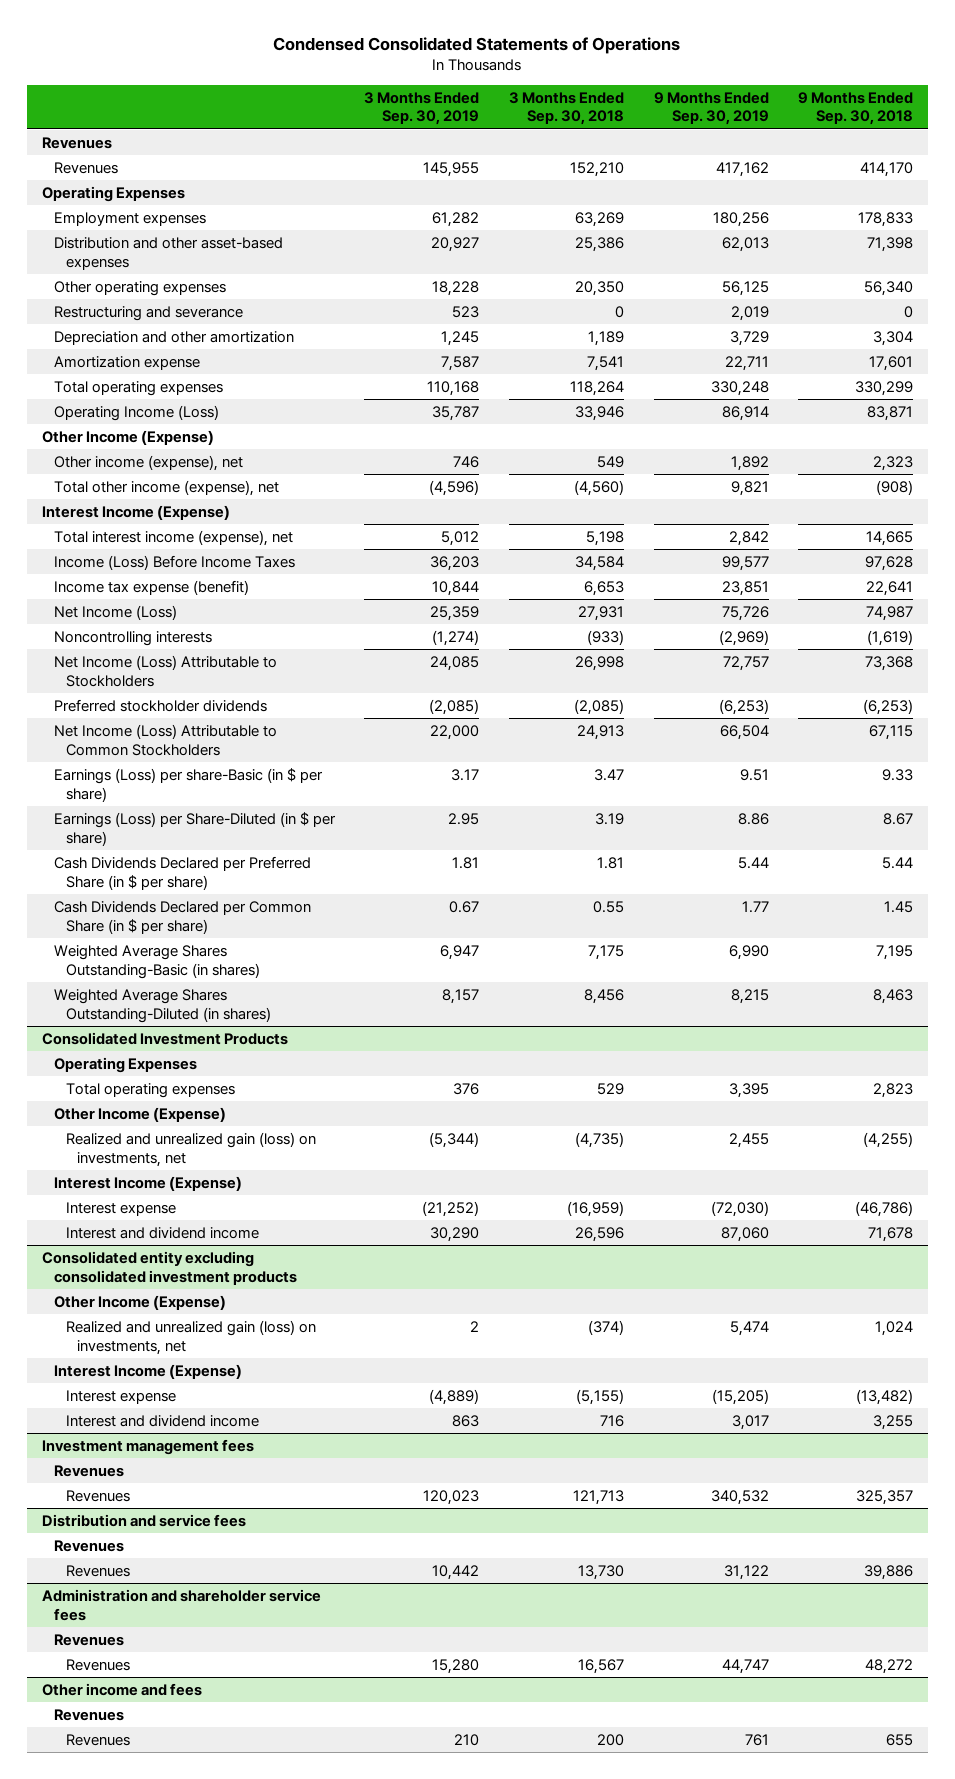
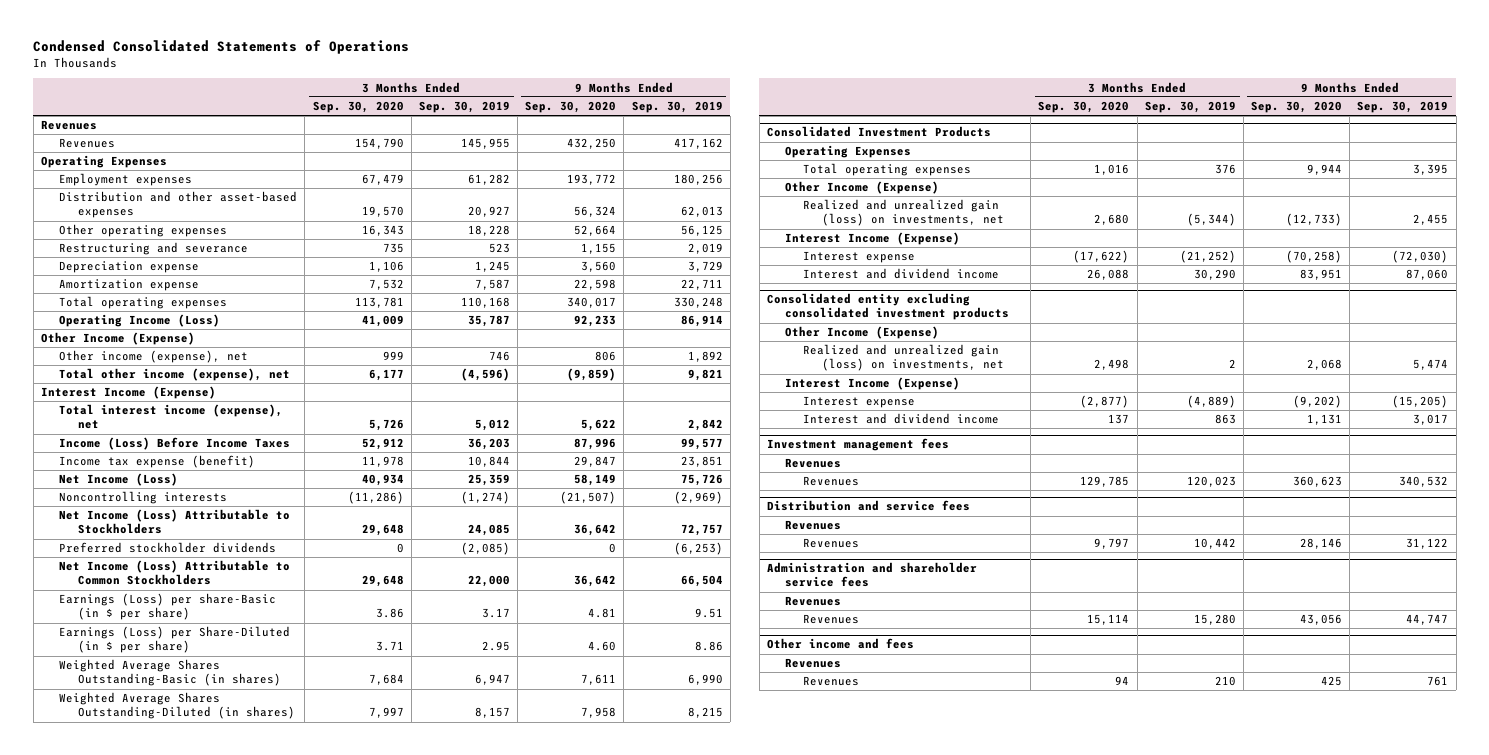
- | 3 Months Ended Sep. 30, 2019 | 3 Months Ended Sep. 30, 2018 | 9 Months Ended Sep. 30, 2019 | 9 Months Ended Sep. 30, 2018
+ | 3 Months Ended Sep. 30, 2020 | 3 Months Ended Sep. 30, 2019 | 9 Months Ended Sep. 30, 2020 | 9 Months Ended Sep. 30, 2019
- Depreciation and other amortization | 1,245 | 1,189 | 3,729 | 3,304
+ Depreciation expense | 1,106 | 1,245 | 3,560 | 3,729
- Cash Dividends Declared per Preferred Share (in $ per share) | 1.81 | 1.81 | 5.44 | 5.44
- Cash Dividends Declared per Common Share (in $ per share) | 0.67 | 0.55 | 1.77 | 1.45

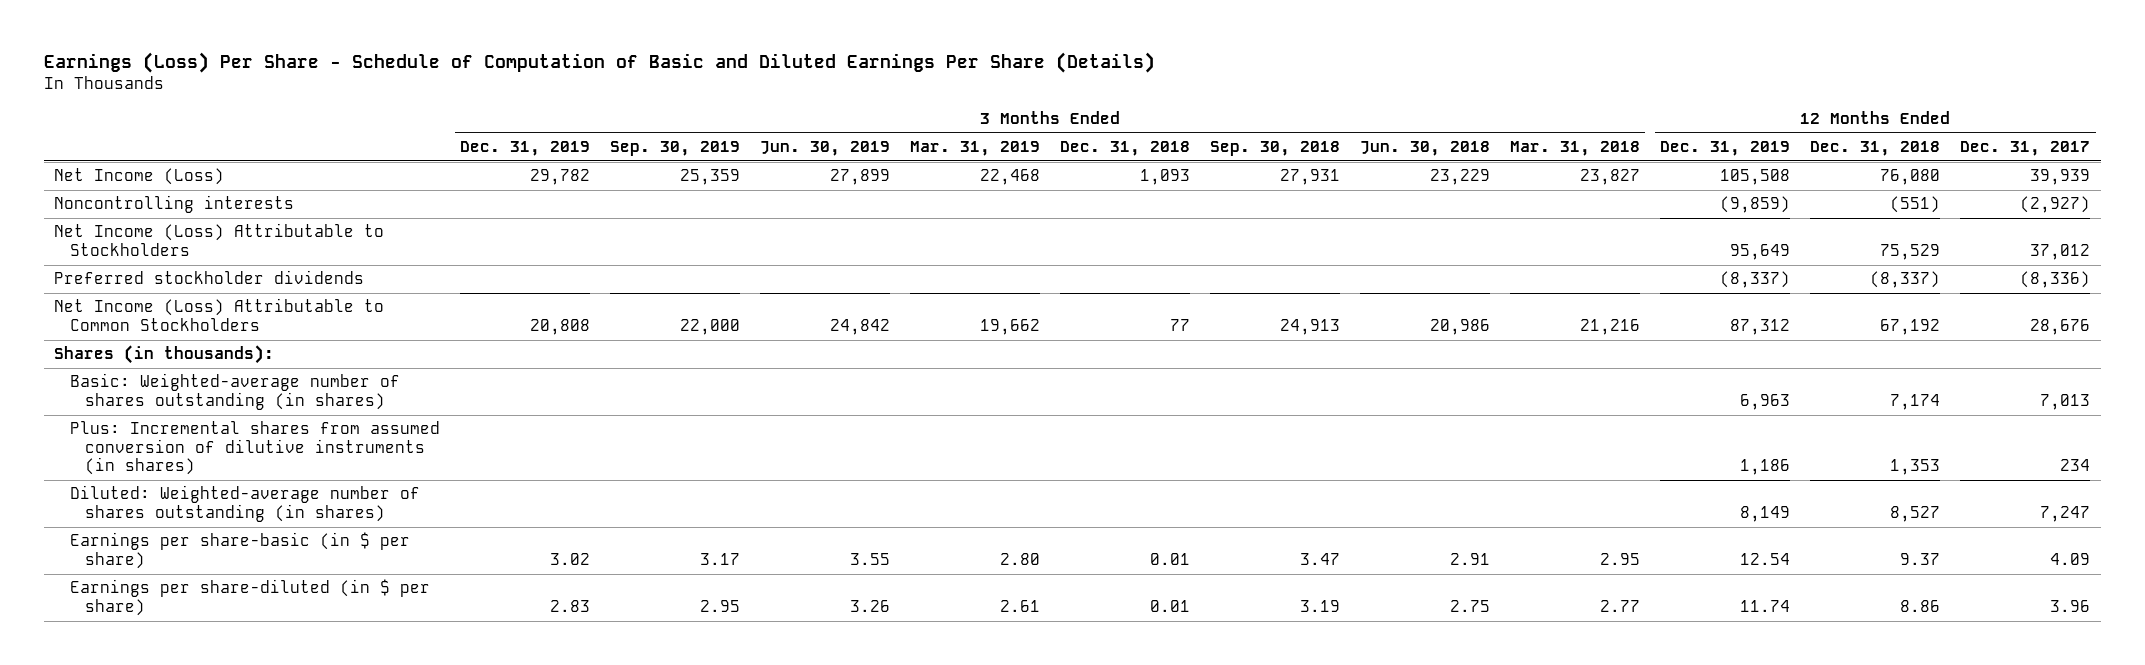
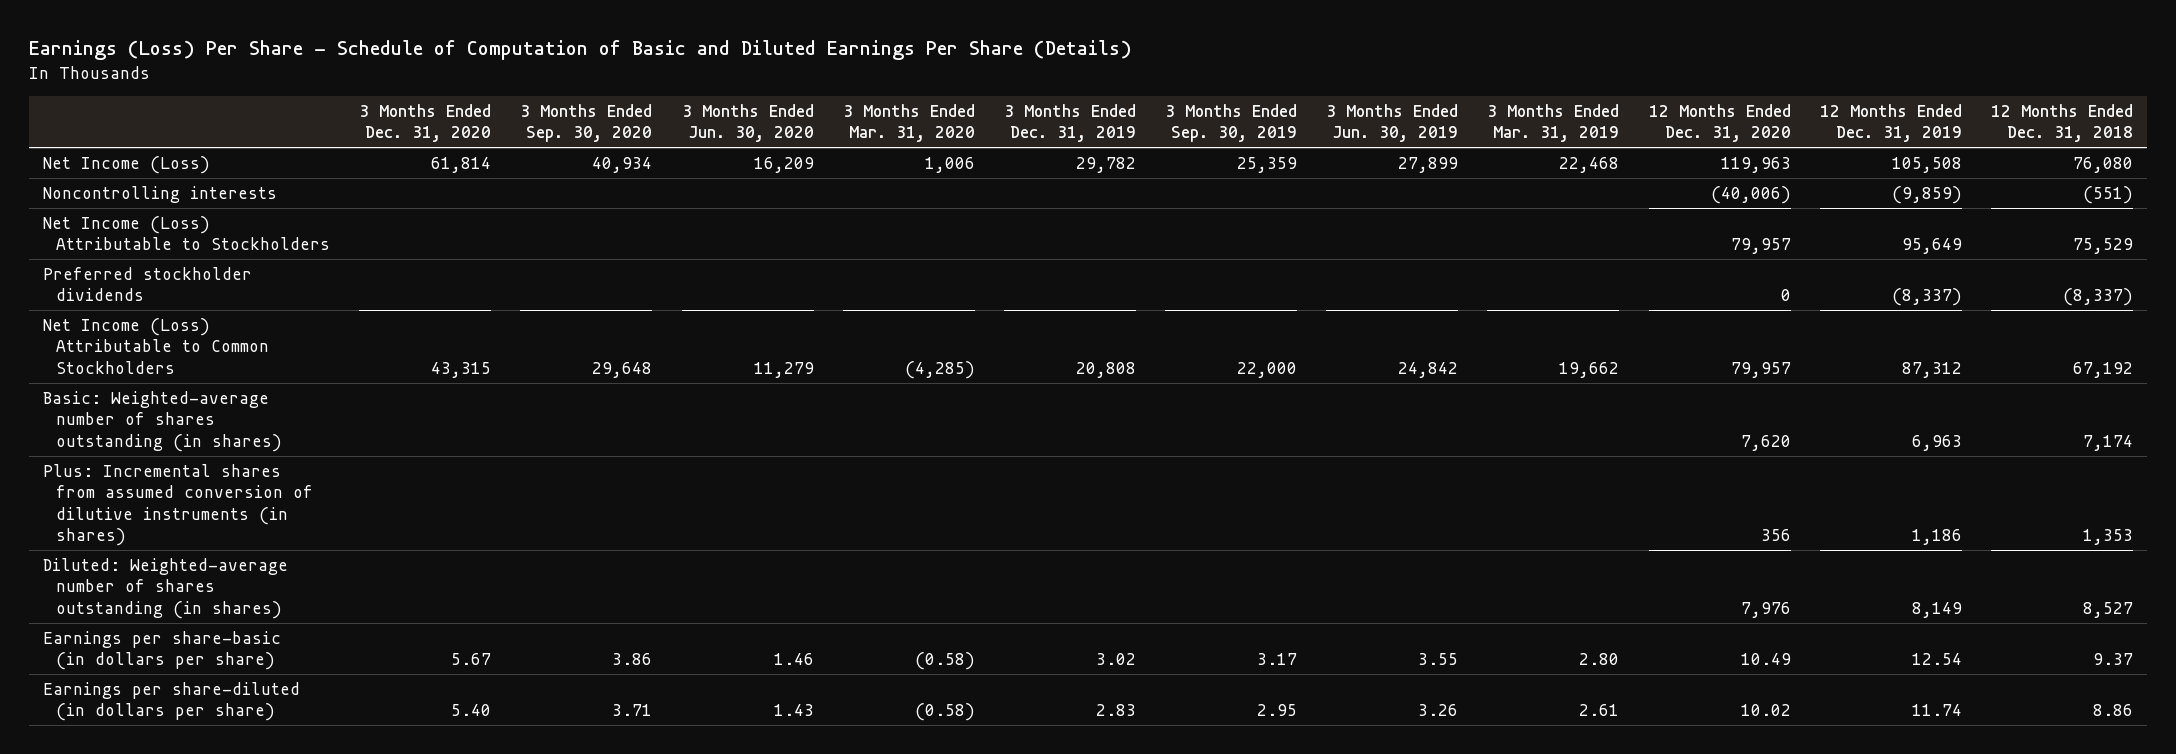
- | 3 Months Ended Dec. 31, 2019 | 3 Months Ended Sep. 30, 2019 | 3 Months Ended Jun. 30, 2019 | 3 Months Ended Mar. 31, 2019 | 3 Months Ended Dec. 31, 2018 | 3 Months Ended Sep. 30, 2018 | 3 Months Ended Jun. 30, 2018 | 3 Months Ended Mar. 31, 2018 | 12 Months Ended Dec. 31, 2019 | 12 Months Ended Dec. 31, 2018 | 12 Months Ended Dec. 31, 2017
+ | 3 Months Ended Dec. 31, 2020 | 3 Months Ended Sep. 30, 2020 | 3 Months Ended Jun. 30, 2020 | 3 Months Ended Mar. 31, 2020 | 3 Months Ended Dec. 31, 2019 | 3 Months Ended Sep. 30, 2019 | 3 Months Ended Jun. 30, 2019 | 3 Months Ended Mar. 31, 2019 | 12 Months Ended Dec. 31, 2020 | 12 Months Ended Dec. 31, 2019 | 12 Months Ended Dec. 31, 2018
- Shares (in thousands):
- Earnings per share-basic (in $ per share) | 3.02 | 3.17 | 3.55 | 2.80 | 0.01 | 3.47 | 2.91 | 2.95 | 12.54 | 9.37 | 4.09
- Earnings per share-diluted (in $ per share) | 2.83 | 2.95 | 3.26 | 2.61 | 0.01 | 3.19 | 2.75 | 2.77 | 11.74 | 8.86 | 3.96
+ Earnings per share-basic (in dollars per share) | 5.67 | 3.86 | 1.46 | (0.58) | 3.02 | 3.17 | 3.55 | 2.80 | 10.49 | 12.54 | 9.37
+ Earnings per share-diluted (in dollars per share) | 5.40 | 3.71 | 1.43 | (0.58) | 2.83 | 2.95 | 3.26 | 2.61 | 10.02 | 11.74 | 8.86

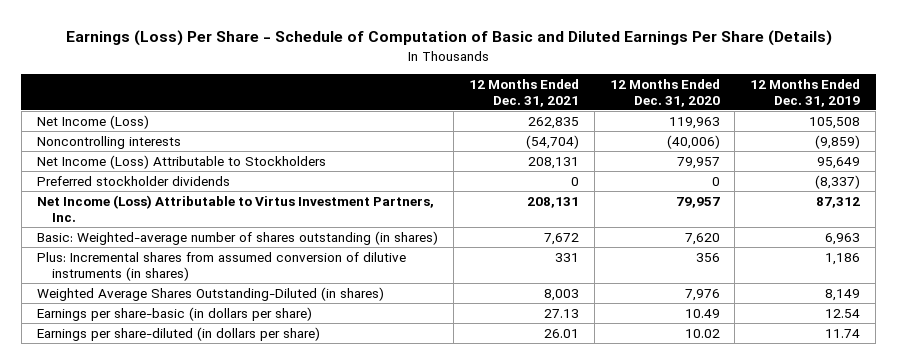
- | 3 Months Ended Dec. 31, 2020 | 3 Months Ended Sep. 30, 2020 | 3 Months Ended Jun. 30, 2020 | 3 Months Ended Mar. 31, 2020 | 3 Months Ended Dec. 31, 2019 | 3 Months Ended Sep. 30, 2019 | 3 Months Ended Jun. 30, 2019 | 3 Months Ended Mar. 31, 2019 | 12 Months Ended Dec. 31, 2020 | 12 Months Ended Dec. 31, 2019 | 12 Months Ended Dec. 31, 2018
+ | 12 Months Ended Dec. 31, 2021 | 12 Months Ended Dec. 31, 2020 | 12 Months Ended Dec. 31, 2019
- Net Income (Loss) Attributable to Common Stockholders | 43,315 | 29,648 | 11,279 | (4,285) | 20,808 | 22,000 | 24,842 | 19,662 | 79,957 | 87,312 | 67,192
+ Net Income (Loss) Attributable to Virtus Investment Partners, Inc. | 208,131 | 79,957 | 87,312
- Diluted: Weighted-average number of shares outstanding (in shares) | | | | | | | | | 7,976 | 8,149 | 8,527
+ Weighted Average Shares Outstanding-Diluted (in shares) | 8,003 | 7,976 | 8,149

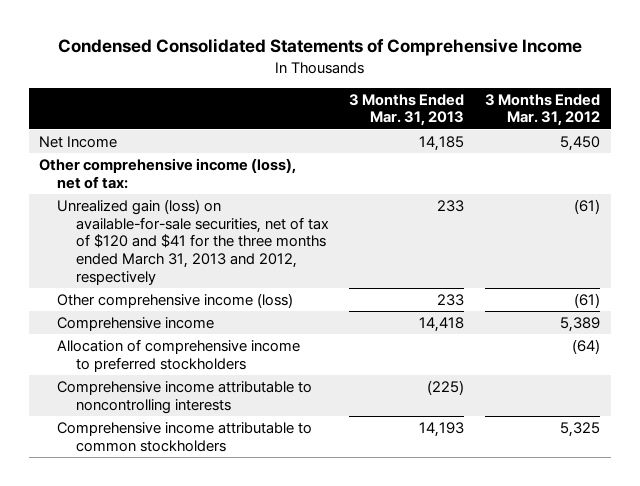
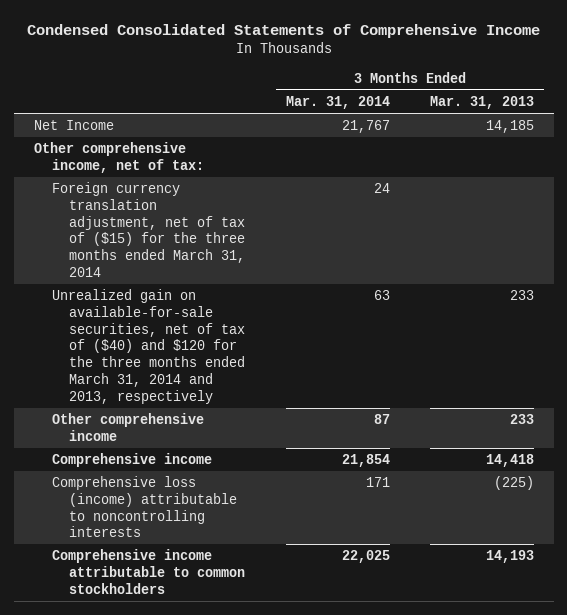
- | 3 Months Ended Mar. 31, 2013 | 3 Months Ended Mar. 31, 2012
+ | 3 Months Ended Mar. 31, 2014 | 3 Months Ended Mar. 31, 2013
- Other comprehensive income (loss), net of tax:
- Unrealized gain (loss) on available-for-sale securities, net of tax of $120 and $41 for the three months ended March 31, 2013 and 2012, respectively | 233 | (61)
- Other comprehensive income (loss) | 233 | (61)
+ Other comprehensive income, net of tax:
+ Foreign currency translation adjustment, net of tax of ($15) for the three months ended March 31, 2014 | 24 |
+ Unrealized gain on available-for-sale securities, net of tax of ($40) and $120 for the three months ended March 31, 2014 and 2013, respectively | 63 | 233
+ Other comprehensive income | 87 | 233
- Allocation of comprehensive income to preferred stockholders | | (64)
- Comprehensive income attributable to noncontrolling interests | (225) |
+ Comprehensive loss (income) attributable to noncontrolling interests | 171 | (225)

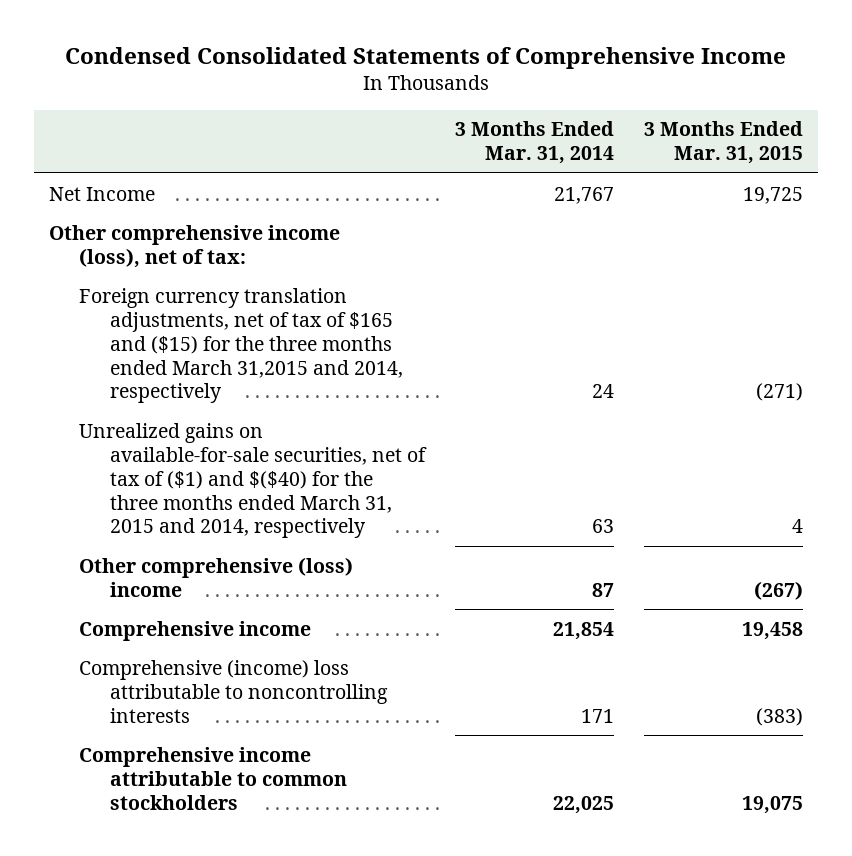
- | 3 Months Ended Mar. 31, 2014 | 3 Months Ended Mar. 31, 2013
+ | 3 Months Ended Mar. 31, 2014 | 3 Months Ended Mar. 31, 2015
- Other comprehensive income, net of tax:
- Foreign currency translation adjustment, net of tax of ($15) for the three months ended March 31, 2014 | 24 |
- Unrealized gain on available-for-sale securities, net of tax of ($40) and $120 for the three months ended March 31, 2014 and 2013, respectively | 63 | 233
- Other comprehensive income | 87 | 233
+ Other comprehensive income (loss), net of tax:
+ Foreign currency translation adjustments, net of tax of $165 and ($15) for the three months ended March 31,2015 and 2014, respectively | 24 | (271)
+ Unrealized gains on available-for-sale securities, net of tax of ($1) and $($40) for the three months ended March 31, 2015 and 2014, respectively | 63 | 4
+ Other comprehensive (loss) income | 87 | (267)
- Comprehensive loss (income) attributable to noncontrolling interests | 171 | (225)
+ Comprehensive (income) loss attributable to noncontrolling interests | 171 | (383)

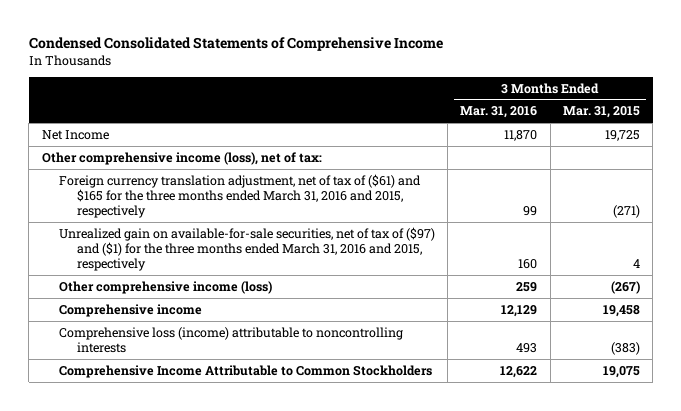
- | 3 Months Ended Mar. 31, 2014 | 3 Months Ended Mar. 31, 2015
+ | 3 Months Ended Mar. 31, 2016 | 3 Months Ended Mar. 31, 2015
- Foreign currency translation adjustments, net of tax of $165 and ($15) for the three months ended March 31,2015 and 2014, respectively | 24 | (271)
- Unrealized gains on available-for-sale securities, net of tax of ($1) and $($40) for the three months ended March 31, 2015 and 2014, respectively | 63 | 4
- Other comprehensive (loss) income | 87 | (267)
+ Foreign currency translation adjustment, net of tax of ($61) and $165 for the three months ended March 31, 2016 and 2015, respectively | 99 | (271)
+ Unrealized gain on available-for-sale securities, net of tax of ($97) and ($1) for the three months ended March 31, 2016 and 2015, respectively | 160 | 4
+ Other comprehensive income (loss) | 259 | (267)
- Comprehensive (income) loss attributable to noncontrolling interests | 171 | (383)
- Comprehensive income attributable to common stockholders | 22,025 | 19,075
+ Comprehensive loss (income) attributable to noncontrolling interests | 493 | (383)
+ Comprehensive Income Attributable to Common Stockholders | 12,622 | 19,075

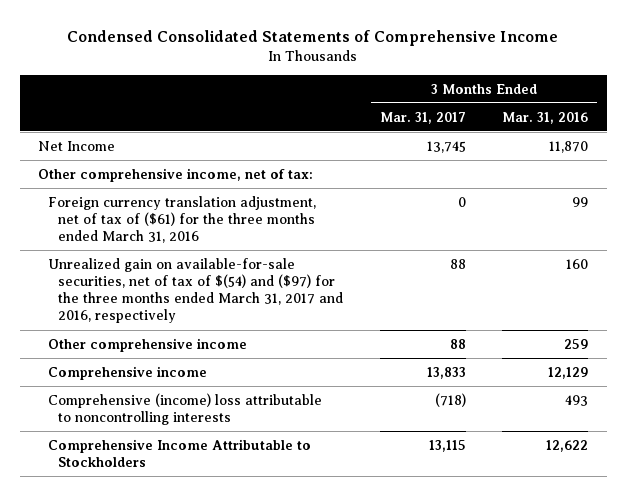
- | 3 Months Ended Mar. 31, 2016 | 3 Months Ended Mar. 31, 2015
+ | 3 Months Ended Mar. 31, 2017 | 3 Months Ended Mar. 31, 2016
- Other comprehensive income (loss), net of tax:
- Foreign currency translation adjustment, net of tax of ($61) and $165 for the three months ended March 31, 2016 and 2015, respectively | 99 | (271)
- Unrealized gain on available-for-sale securities, net of tax of ($97) and ($1) for the three months ended March 31, 2016 and 2015, respectively | 160 | 4
- Other comprehensive income (loss) | 259 | (267)
+ Other comprehensive income, net of tax:
+ Foreign currency translation adjustment, net of tax of ($61) for the three months ended March 31, 2016 | 0 | 99
+ Unrealized gain on available-for-sale securities, net of tax of $(54) and ($97) for the three months ended March 31, 2017 and 2016, respectively | 88 | 160
+ Other comprehensive income | 88 | 259
- Comprehensive loss (income) attributable to noncontrolling interests | 493 | (383)
- Comprehensive Income Attributable to Common Stockholders | 12,622 | 19,075
+ Comprehensive (income) loss attributable to noncontrolling interests | (718) | 493
+ Comprehensive Income Attributable to Stockholders | 13,115 | 12,622

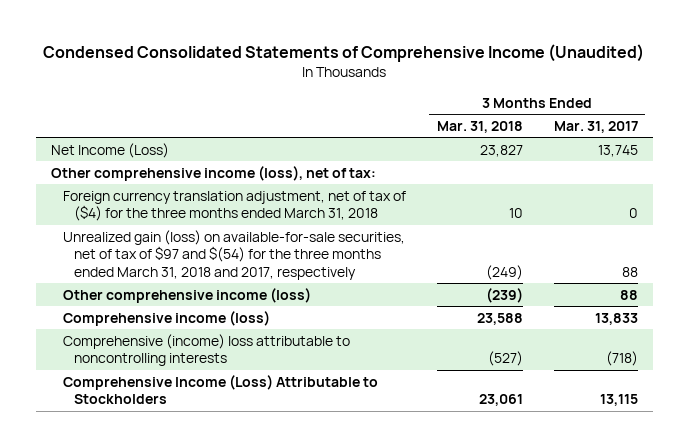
- Condensed Consolidated Statements of Comprehensive Income
+ Condensed Consolidated Statements of Comprehensive Income (Unaudited)
- | 3 Months Ended Mar. 31, 2017 | 3 Months Ended Mar. 31, 2016
+ | 3 Months Ended Mar. 31, 2018 | 3 Months Ended Mar. 31, 2017
- Net Income | 13,745 | 11,870
- Other comprehensive income, net of tax:
- Foreign currency translation adjustment, net of tax of ($61) for the three months ended March 31, 2016 | 0 | 99
- Unrealized gain on available-for-sale securities, net of tax of $(54) and ($97) for the three months ended March 31, 2017 and 2016, respectively | 88 | 160
- Other comprehensive income | 88 | 259
- Comprehensive income | 13,833 | 12,129
+ Net Income (Loss) | 23,827 | 13,745
+ Other comprehensive income (loss), net of tax:
+ Foreign currency translation adjustment, net of tax of ($4) for the three months ended March 31, 2018 | 10 | 0
+ Unrealized gain (loss) on available-for-sale securities, net of tax of $97 and $(54) for the three months ended March 31, 2018 and 2017, respectively | (249) | 88
+ Other comprehensive income (loss) | (239) | 88
+ Comprehensive income (loss) | 23,588 | 13,833
- Comprehensive Income Attributable to Stockholders | 13,115 | 12,622
+ Comprehensive Income (Loss) Attributable to Stockholders | 23,061 | 13,115

